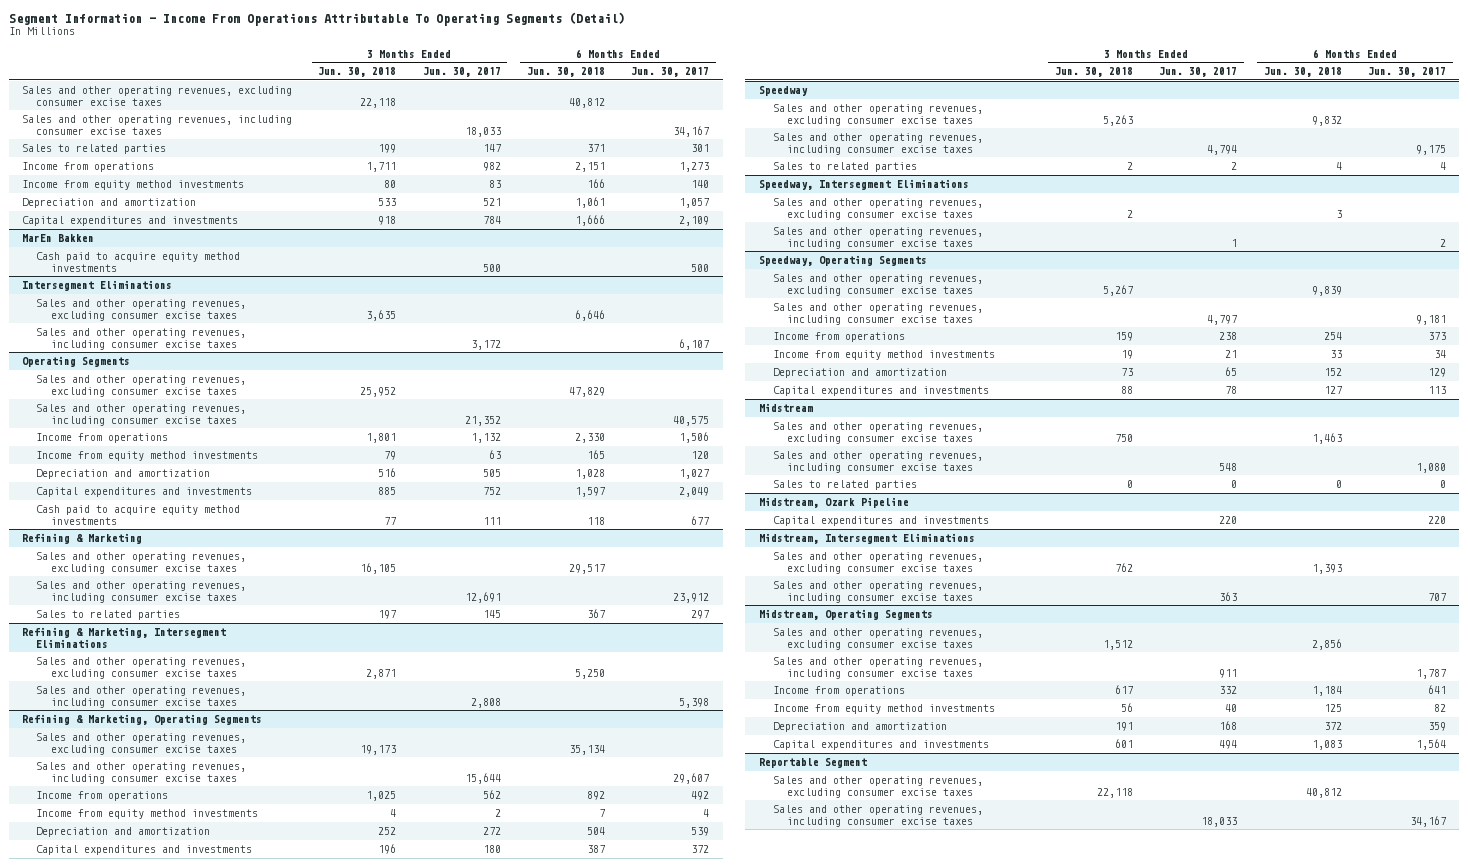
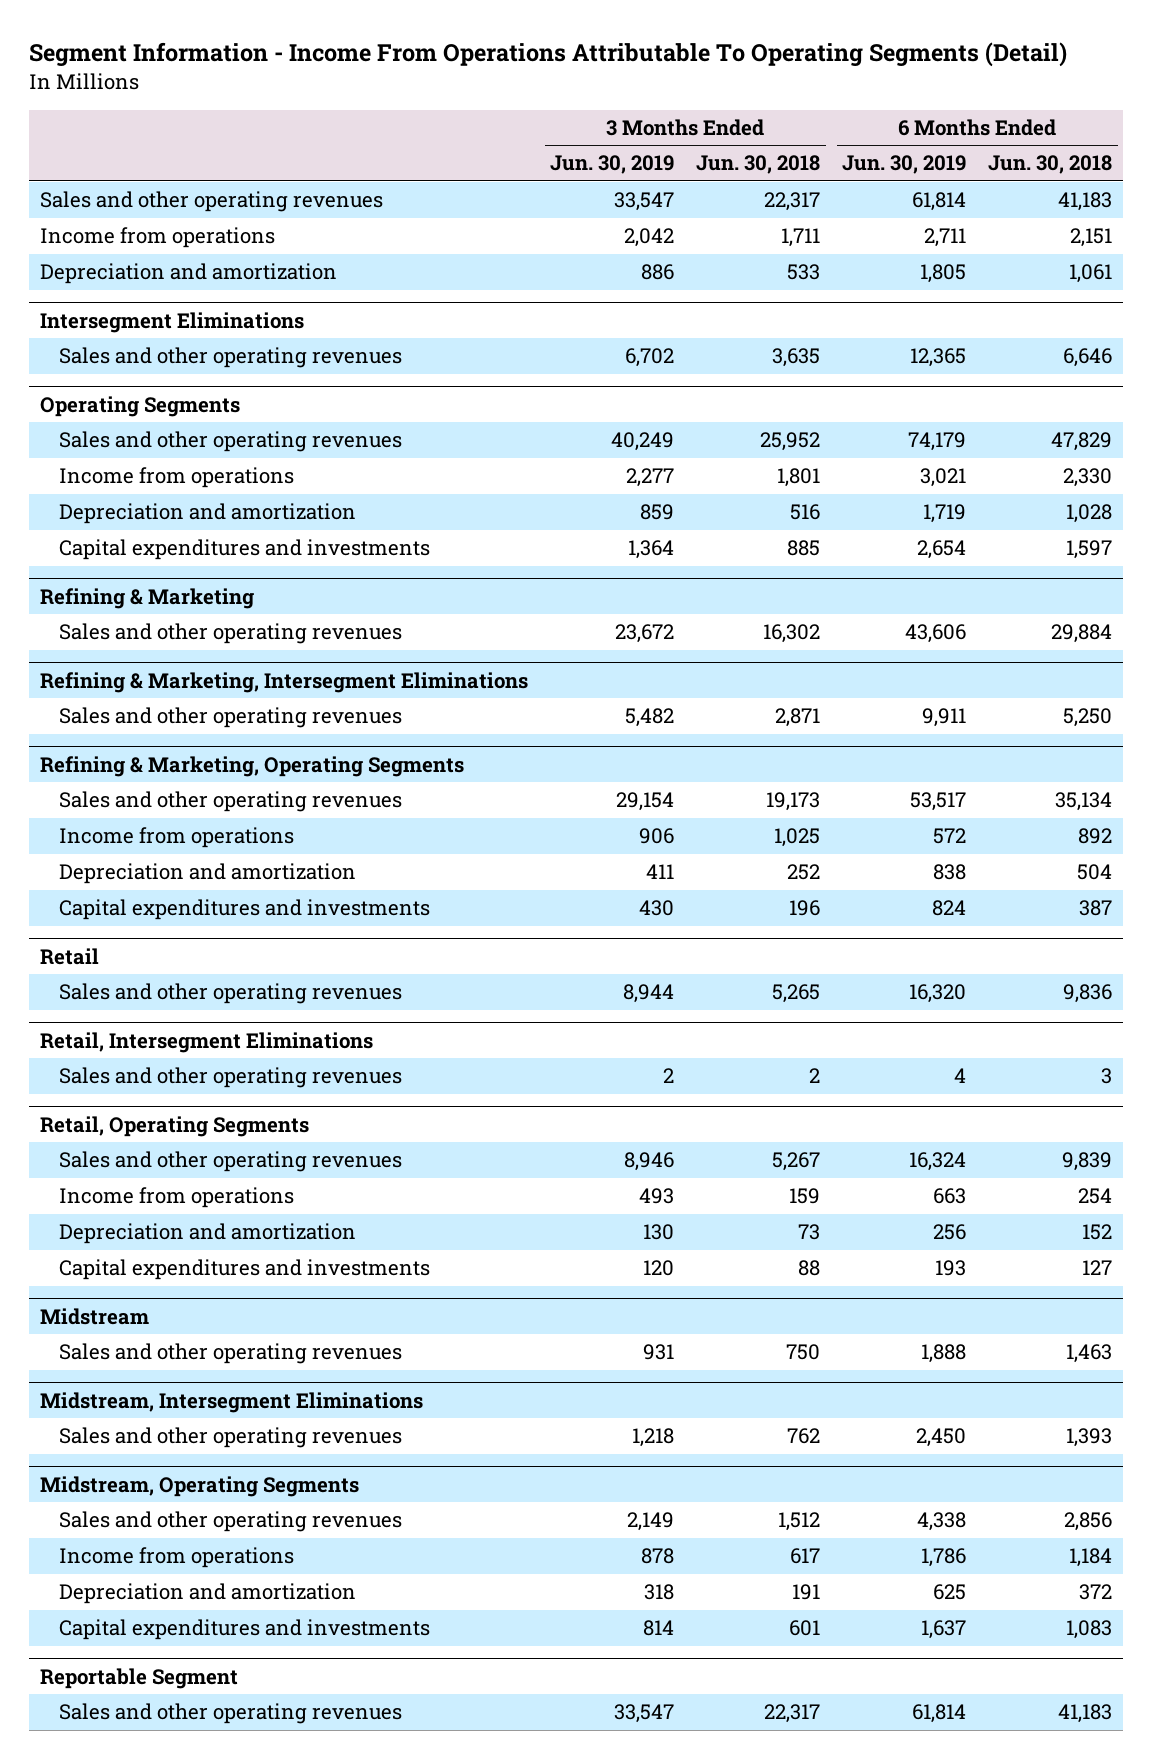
- | 3 Months Ended Jun. 30, 2018 | 3 Months Ended Jun. 30, 2017 | 6 Months Ended Jun. 30, 2018 | 6 Months Ended Jun. 30, 2017
+ | 3 Months Ended Jun. 30, 2019 | 3 Months Ended Jun. 30, 2018 | 6 Months Ended Jun. 30, 2019 | 6 Months Ended Jun. 30, 2018
- Sales and other operating revenues, excluding consumer excise taxes | 22,118 | | 40,812 |
- Sales and other operating revenues, including consumer excise taxes | | 18,033 | | 34,167
- Sales to related parties | 199 | 147 | 371 | 301
+ Sales and other operating revenues | 33,547 | 22,317 | 61,814 | 41,183
- Income from equity method investments | 80 | 83 | 166 | 140
- Capital expenditures and investments | 918 | 784 | 1,666 | 2,109
- MarEn Bakken
- Cash paid to acquire equity method investments | | 500 | | 500
@ Intersegment Eliminations
- Sales and other operating revenues, excluding consumer excise taxes | 3,635 | | 6,646 |
- Sales and other operating revenues, including consumer excise taxes | | 3,172 | | 6,107
+ Sales and other operating revenues | 6,702 | 3,635 | 12,365 | 6,646
@ Operating Segments
- Sales and other operating revenues, excluding consumer excise taxes | 25,952 | | 47,829 |
- Sales and other operating revenues, including consumer excise taxes | | 21,352 | | 40,575
+ Sales and other operating revenues | 40,249 | 25,952 | 74,179 | 47,829
- Income from equity method investments | 79 | 63 | 165 | 120
- Cash paid to acquire equity method investments | 77 | 111 | 118 | 677
@ Refining & Marketing
- Sales and other operating revenues, excluding consumer excise taxes | 16,105 | | 29,517 |
- Sales and other operating revenues, including consumer excise taxes | | 12,691 | | 23,912
- Sales to related parties | 197 | 145 | 367 | 297
+ Sales and other operating revenues | 23,672 | 16,302 | 43,606 | 29,884
@ Refining & Marketing, Intersegment Eliminations
- Sales and other operating revenues, excluding consumer excise taxes | 2,871 | | 5,250 |
- Sales and other operating revenues, including consumer excise taxes | | 2,808 | | 5,398
+ Sales and other operating revenues | 5,482 | 2,871 | 9,911 | 5,250
@ Refining & Marketing, Operating Segments
- Sales and other operating revenues, excluding consumer excise taxes | 19,173 | | 35,134 |
- Sales and other operating revenues, including consumer excise taxes | | 15,644 | | 29,607
+ Sales and other operating revenues | 29,154 | 19,173 | 53,517 | 35,134
- Income from equity method investments | 4 | 2 | 7 | 4
- Speedway
- Sales and other operating revenues, excluding consumer excise taxes | 5,263 | | 9,832 |
- Sales and other operating revenues, including consumer excise taxes | | 4,794 | | 9,175
- Sales to related parties | 2 | 2 | 4 | 4
- Speedway, Intersegment Eliminations
- Sales and other operating revenues, excluding consumer excise taxes | 2 | | 3 |
- Sales and other operating revenues, including consumer excise taxes | | 1 | | 2
- Speedway, Operating Segments
- Sales and other operating revenues, excluding consumer excise taxes | 5,267 | | 9,839 |
- Sales and other operating revenues, including consumer excise taxes | | 4,797 | | 9,181
+ Retail
+ Sales and other operating revenues | 8,944 | 5,265 | 16,320 | 9,836
+ Retail, Intersegment Eliminations
+ Sales and other operating revenues | 2 | 2 | 4 | 3
+ Retail, Operating Segments
+ Sales and other operating revenues | 8,946 | 5,267 | 16,324 | 9,839
- Income from equity method investments | 19 | 21 | 33 | 34
@ Midstream
- Sales and other operating revenues, excluding consumer excise taxes | 750 | | 1,463 |
- Sales and other operating revenues, including consumer excise taxes | | 548 | | 1,080
- Sales to related parties | 0 | 0 | 0 | 0
- Midstream, Ozark Pipeline
- Capital expenditures and investments | | 220 | | 220
@ Midstream
+ Sales and other operating revenues | 931 | 750 | 1,888 | 1,463
@ Midstream, Intersegment Eliminations
- Sales and other operating revenues, excluding consumer excise taxes | 762 | | 1,393 |
- Sales and other operating revenues, including consumer excise taxes | | 363 | | 707
+ Sales and other operating revenues | 1,218 | 762 | 2,450 | 1,393
@ Midstream, Operating Segments
- Sales and other operating revenues, excluding consumer excise taxes | 1,512 | | 2,856 |
- Sales and other operating revenues, including consumer excise taxes | | 911 | | 1,787
+ Sales and other operating revenues | 2,149 | 1,512 | 4,338 | 2,856
- Income from equity method investments | 56 | 40 | 125 | 82
@ Reportable Segment
- Sales and other operating revenues, excluding consumer excise taxes | 22,118 | | 40,812 |
- Sales and other operating revenues, including consumer excise taxes | | 18,033 | | 34,167
+ Sales and other operating revenues | 33,547 | 22,317 | 61,814 | 41,183

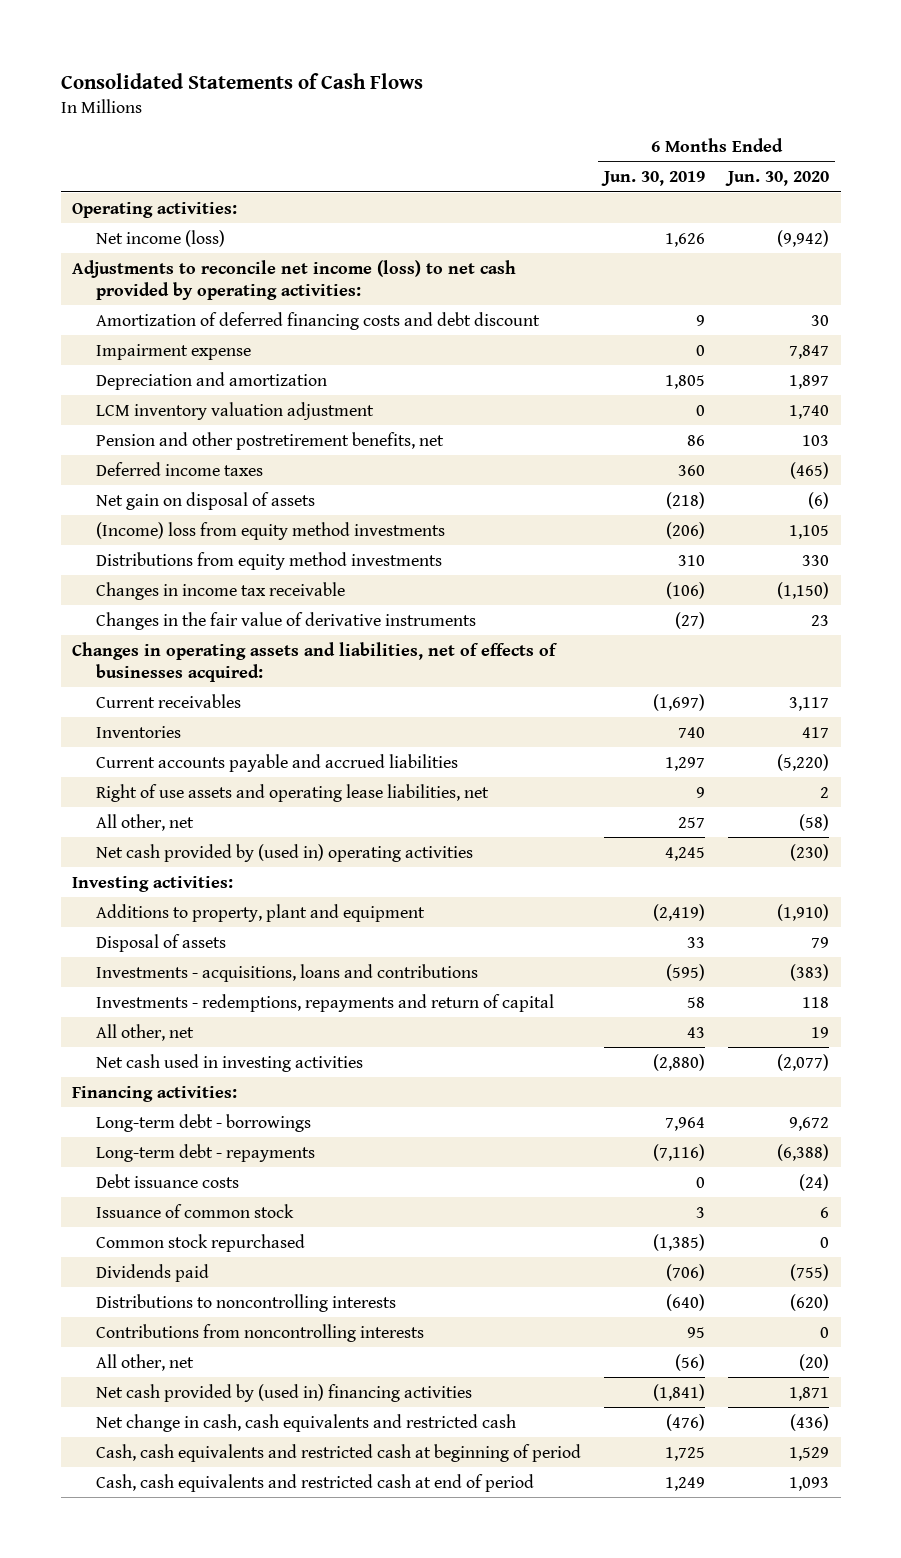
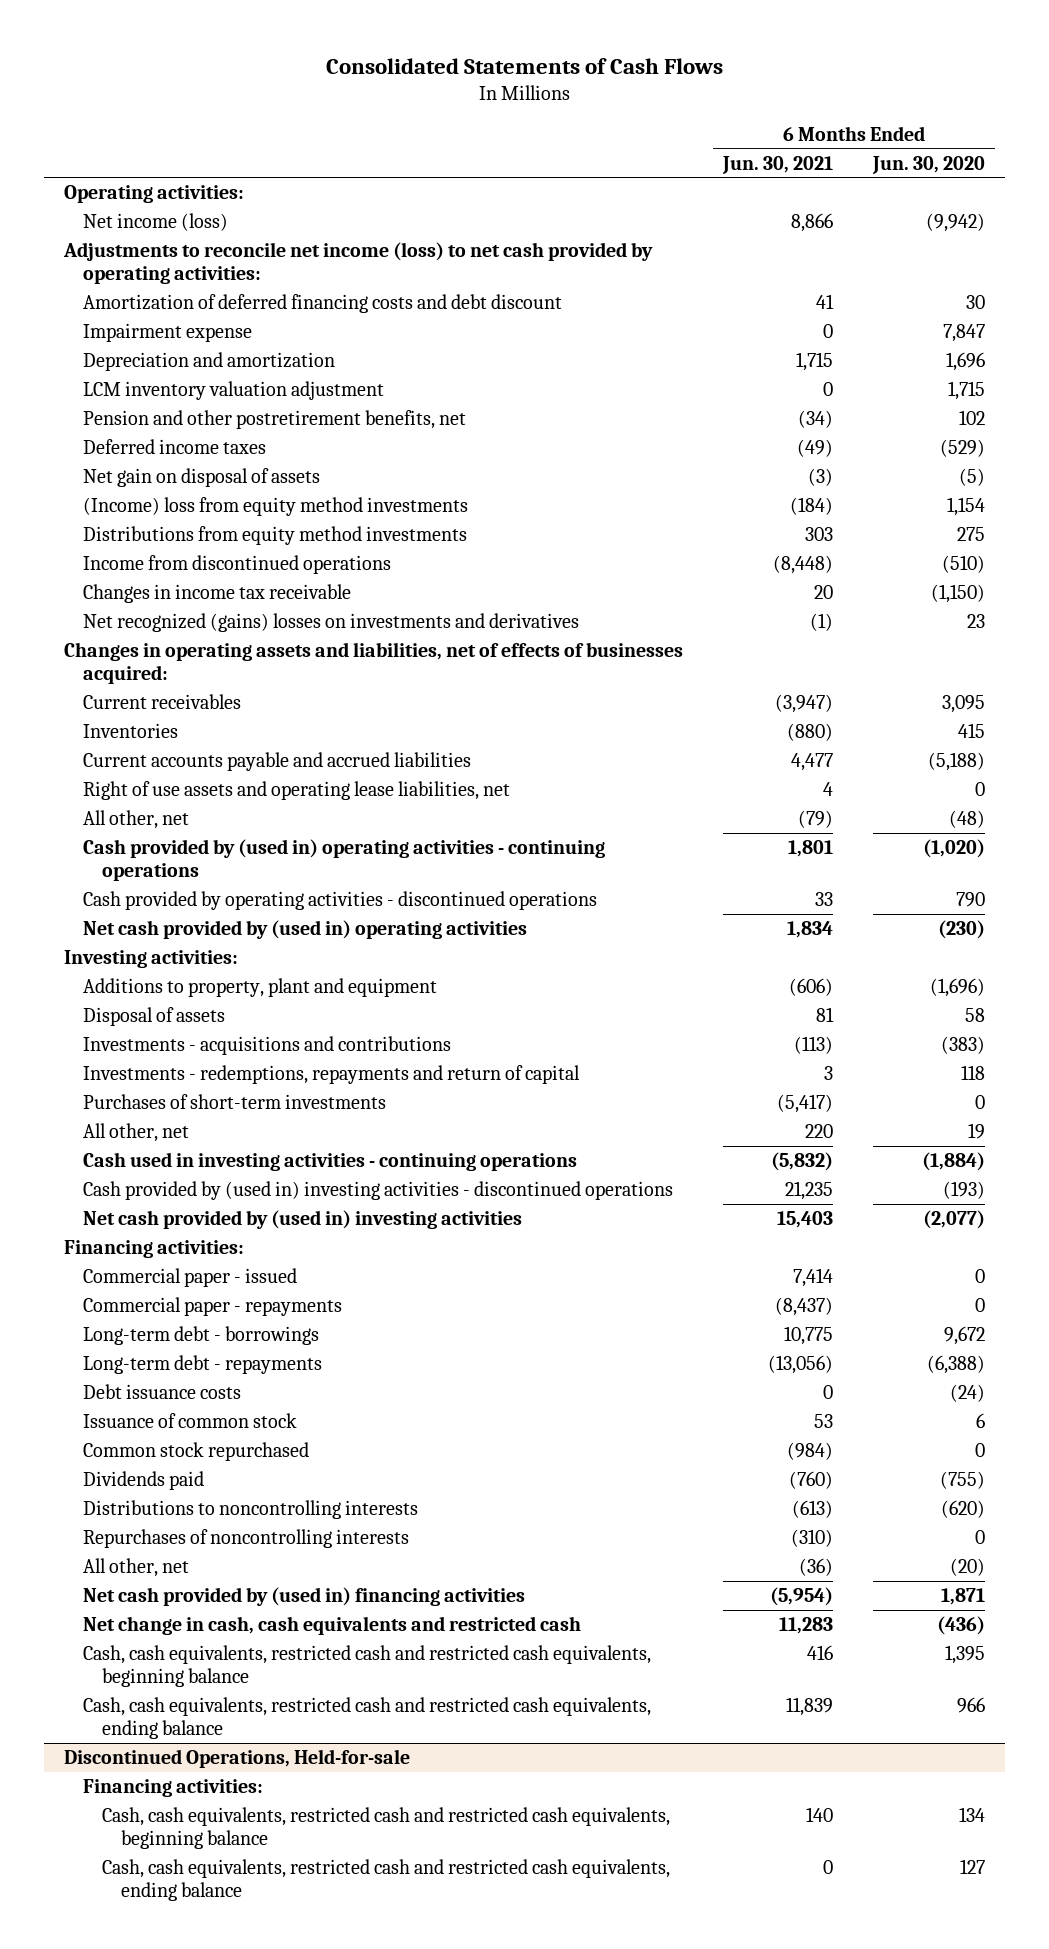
- | 6 Months Ended Jun. 30, 2019 | 6 Months Ended Jun. 30, 2020
+ | 6 Months Ended Jun. 30, 2021 | 6 Months Ended Jun. 30, 2020
- Depreciation and amortization | 1,805 | 1,897
- LCM inventory valuation adjustment | 0 | 1,740
- Pension and other postretirement benefits, net | 86 | 103
- Deferred income taxes | 360 | (465)
- Net gain on disposal of assets | (218) | (6)
- (Income) loss from equity method investments | (206) | 1,105
- Distributions from equity method investments | 310 | 330
+ Depreciation and amortization | 1,715 | 1,696
+ LCM inventory valuation adjustment | 0 | 1,715
+ Pension and other postretirement benefits, net | (34) | 102
+ Deferred income taxes | (49) | (529)
+ Net gain on disposal of assets | (3) | (5)
+ (Income) loss from equity method investments | (184) | 1,154
+ Distributions from equity method investments | 303 | 275
+ Income from discontinued operations | (8,448) | (510)
- Changes in the fair value of derivative instruments | (27) | 23
+ Net recognized (gains) losses on investments and derivatives | (1) | 23
- Current receivables | (1,697) | 3,117
- Inventories | 740 | 417
- Current accounts payable and accrued liabilities | 1,297 | (5,220)
- Right of use assets and operating lease liabilities, net | 9 | 2
- All other, net | 257 | (58)
+ Current receivables | (3,947) | 3,095
+ Inventories | (880) | 415
+ Current accounts payable and accrued liabilities | 4,477 | (5,188)
+ Right of use assets and operating lease liabilities, net | 4 | 0
+ All other, net | (79) | (48)
+ Cash provided by (used in) operating activities - continuing operations | 1,801 | (1,020)
+ Cash provided by operating activities - discontinued operations | 33 | 790
- Additions to property, plant and equipment | (2,419) | (1,910)
- Disposal of assets | 33 | 79
- Investments - acquisitions, loans and contributions | (595) | (383)
+ Additions to property, plant and equipment | (606) | (1,696)
+ Disposal of assets | 81 | 58
+ Investments - acquisitions and contributions | (113) | (383)
+ Purchases of short-term investments | (5,417) | 0
- Net cash used in investing activities | (2,880) | (2,077)
+ Cash used in investing activities - continuing operations | (5,832) | (1,884)
+ Cash provided by (used in) investing activities - discontinued operations | 21,235 | (193)
+ Net cash provided by (used in) investing activities | 15,403 | (2,077)
+ Commercial paper - issued | 7,414 | 0
+ Commercial paper - repayments | (8,437) | 0
- Contributions from noncontrolling interests | 95 | 0
+ Repurchases of noncontrolling interests | (310) | 0
- Cash, cash equivalents and restricted cash at beginning of period | 1,725 | 1,529
- Cash, cash equivalents and restricted cash at end of period | 1,249 | 1,093
+ Cash, cash equivalents, restricted cash and restricted cash equivalents, beginning balance | 416 | 1,395
+ Cash, cash equivalents, restricted cash and restricted cash equivalents, ending balance | 11,839 | 966
+ Discontinued Operations, Held-for-sale
+ Financing activities:
+ Cash, cash equivalents, restricted cash and restricted cash equivalents, beginning balance | 140 | 134
+ Cash, cash equivalents, restricted cash and restricted cash equivalents, ending balance | 0 | 127

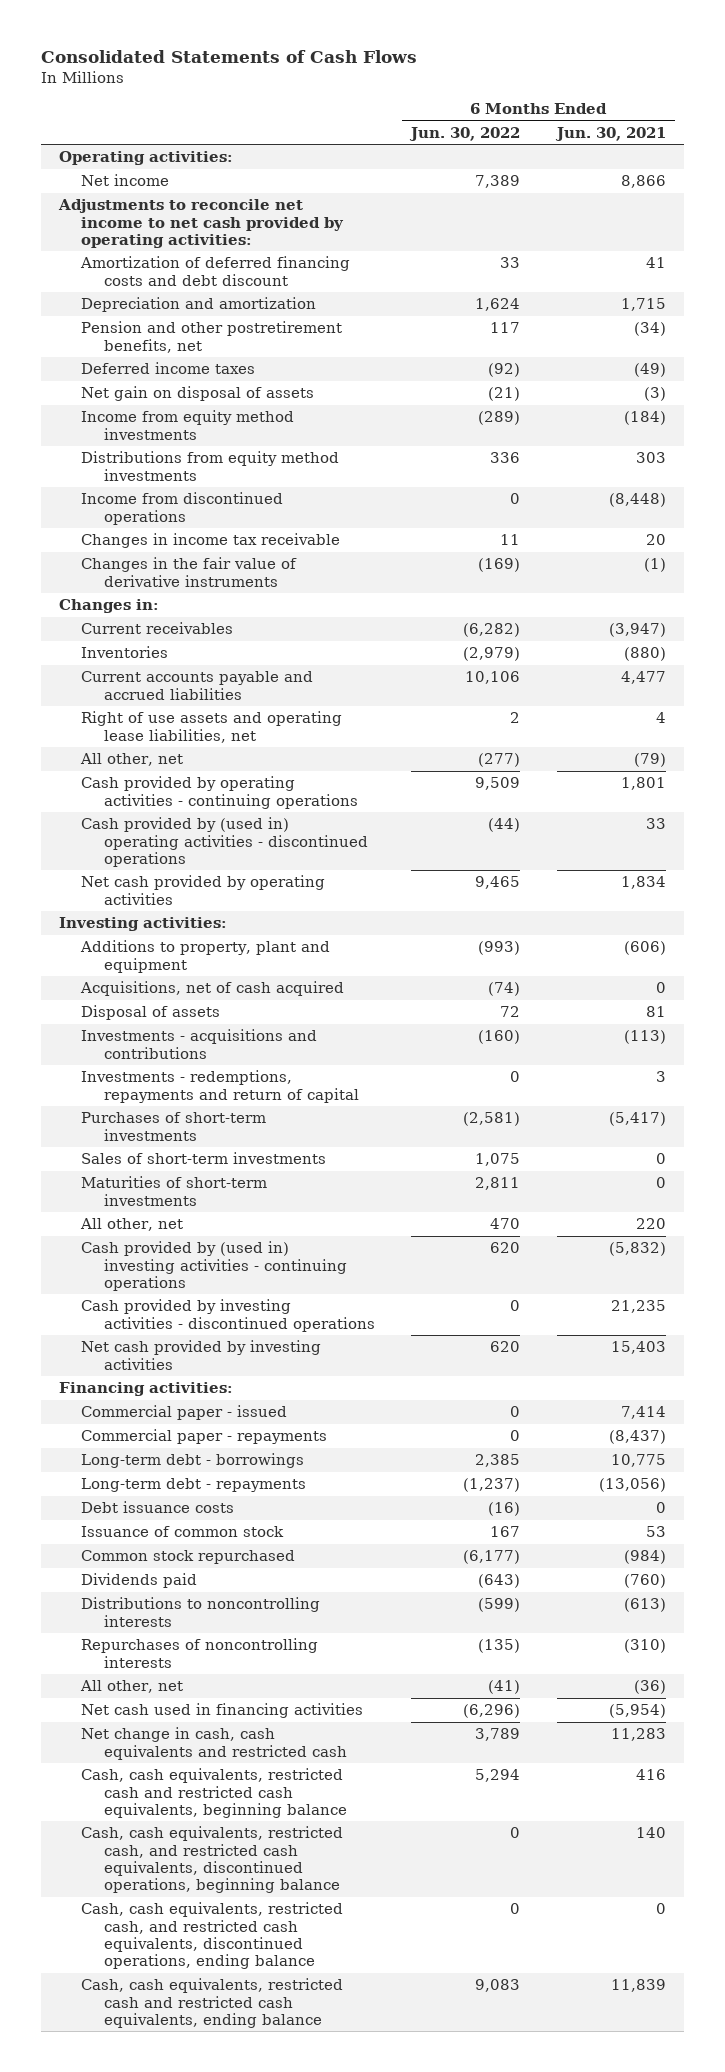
- | 6 Months Ended Jun. 30, 2021 | 6 Months Ended Jun. 30, 2020
+ | 6 Months Ended Jun. 30, 2022 | 6 Months Ended Jun. 30, 2021
- Net income (loss) | 8,866 | (9,942)
- Adjustments to reconcile net income (loss) to net cash provided by operating activities:
+ Net income | 7,389 | 8,866
+ Adjustments to reconcile net income to net cash provided by operating activities:
- Impairment expense | 0 | 7,847
- LCM inventory valuation adjustment | 0 | 1,715
- (Income) loss from equity method investments | (184) | 1,154
+ Income from equity method investments | (289) | (184)
- Net recognized (gains) losses on investments and derivatives | (1) | 23
- Changes in operating assets and liabilities, net of effects of businesses acquired:
+ Changes in the fair value of derivative instruments | (169) | (1)
+ Changes in:
- Cash provided by (used in) operating activities - continuing operations | 1,801 | (1,020)
- Cash provided by operating activities - discontinued operations | 33 | 790
- Net cash provided by (used in) operating activities | 1,834 | (230)
+ Cash provided by operating activities - continuing operations | 9,509 | 1,801
+ Cash provided by (used in) operating activities - discontinued operations | (44) | 33
+ Net cash provided by operating activities | 9,465 | 1,834
+ Acquisitions, net of cash acquired | (74) | 0
+ Sales of short-term investments | 1,075 | 0
+ Maturities of short-term investments | 2,811 | 0
- Cash used in investing activities - continuing operations | (5,832) | (1,884)
- Cash provided by (used in) investing activities - discontinued operations | 21,235 | (193)
- Net cash provided by (used in) investing activities | 15,403 | (2,077)
+ Cash provided by (used in) investing activities - continuing operations | 620 | (5,832)
+ Cash provided by investing activities - discontinued operations | 0 | 21,235
+ Net cash provided by investing activities | 620 | 15,403
- Net cash provided by (used in) financing activities | (5,954) | 1,871
+ Net cash used in financing activities | (6,296) | (5,954)
+ Cash, cash equivalents, restricted cash, and restricted cash equivalents, discontinued operations, beginning balance | 0 | 140
+ Cash, cash equivalents, restricted cash, and restricted cash equivalents, discontinued operations, ending balance | 0 | 0
- Discontinued Operations, Held-for-sale
- Financing activities:
- Cash, cash equivalents, restricted cash and restricted cash equivalents, beginning balance | 140 | 134
- Cash, cash equivalents, restricted cash and restricted cash equivalents, ending balance | 0 | 127

